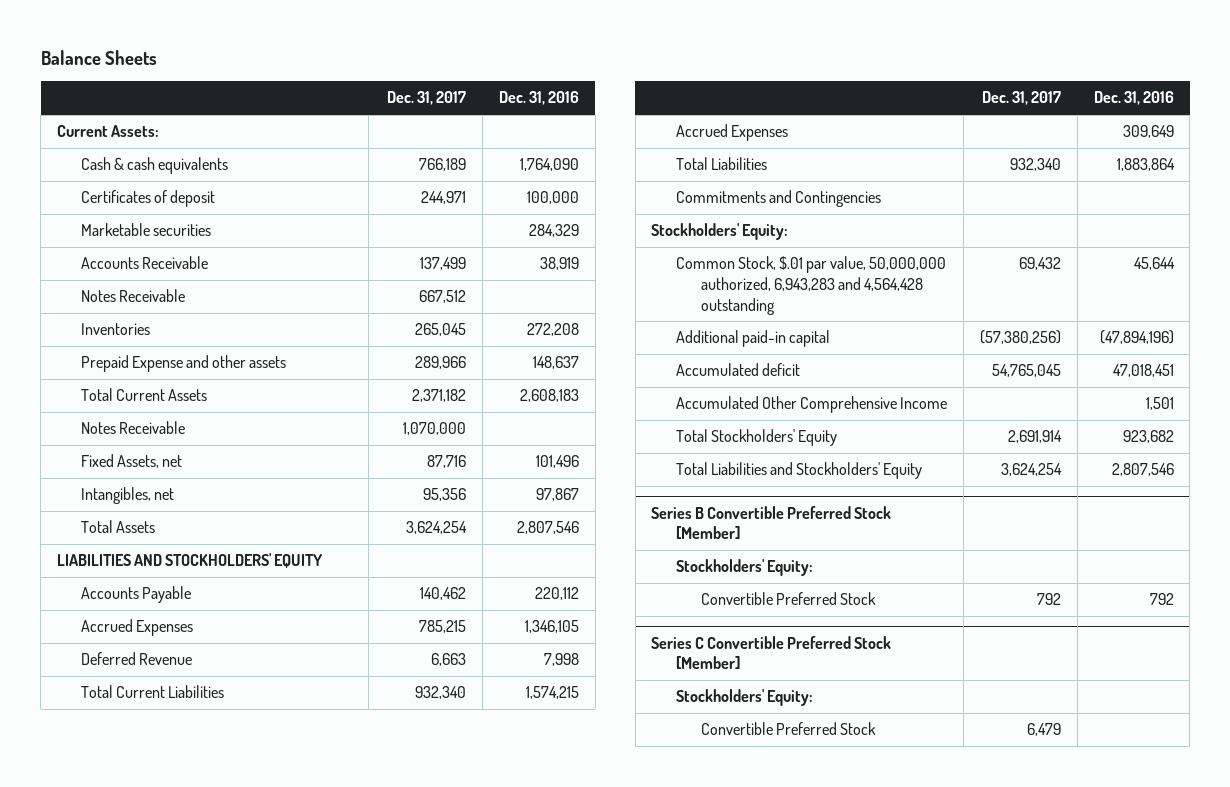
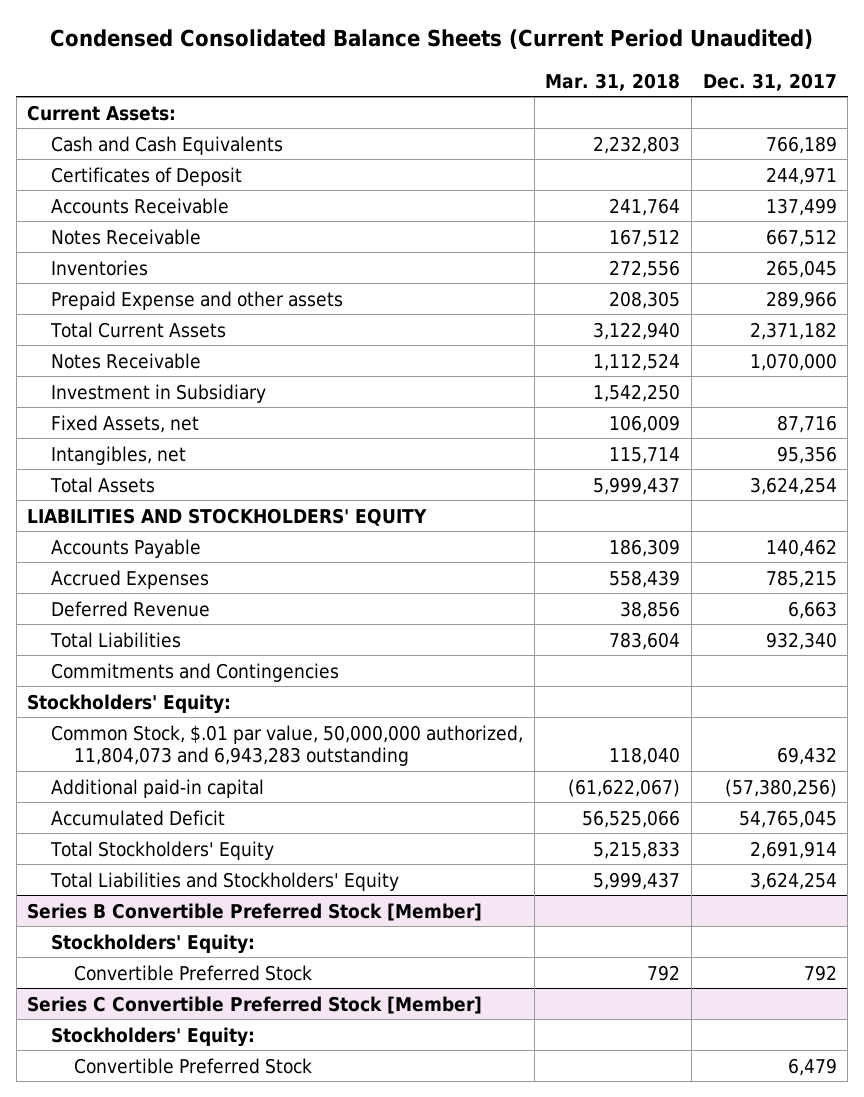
- Balance Sheets
+ Condensed Consolidated Balance Sheets (Current Period Unaudited)
- | Dec. 31, 2017 | Dec. 31, 2016
+ | Mar. 31, 2018 | Dec. 31, 2017
- Cash & cash equivalents | 766,189 | 1,764,090
- Certificates of deposit | 244,971 | 100,000
- Marketable securities | | 284,329
+ Cash and Cash Equivalents | 2,232,803 | 766,189
+ Certificates of Deposit | | 244,971
+ Investment in Subsidiary | 1,542,250 |
- Total Current Liabilities | 932,340 | 1,574,215
- Accrued Expenses | | 309,649
- Common Stock, $.01 par value, 50,000,000 authorized, 6,943,283 and 4,564,428 outstanding | 69,432 | 45,644
+ Common Stock, $.01 par value, 50,000,000 authorized, 11,804,073 and 6,943,283 outstanding | 118,040 | 69,432
- Accumulated deficit | 54,765,045 | 47,018,451
- Accumulated Other Comprehensive Income | | 1,501
+ Accumulated Deficit | 56,525,066 | 54,765,045

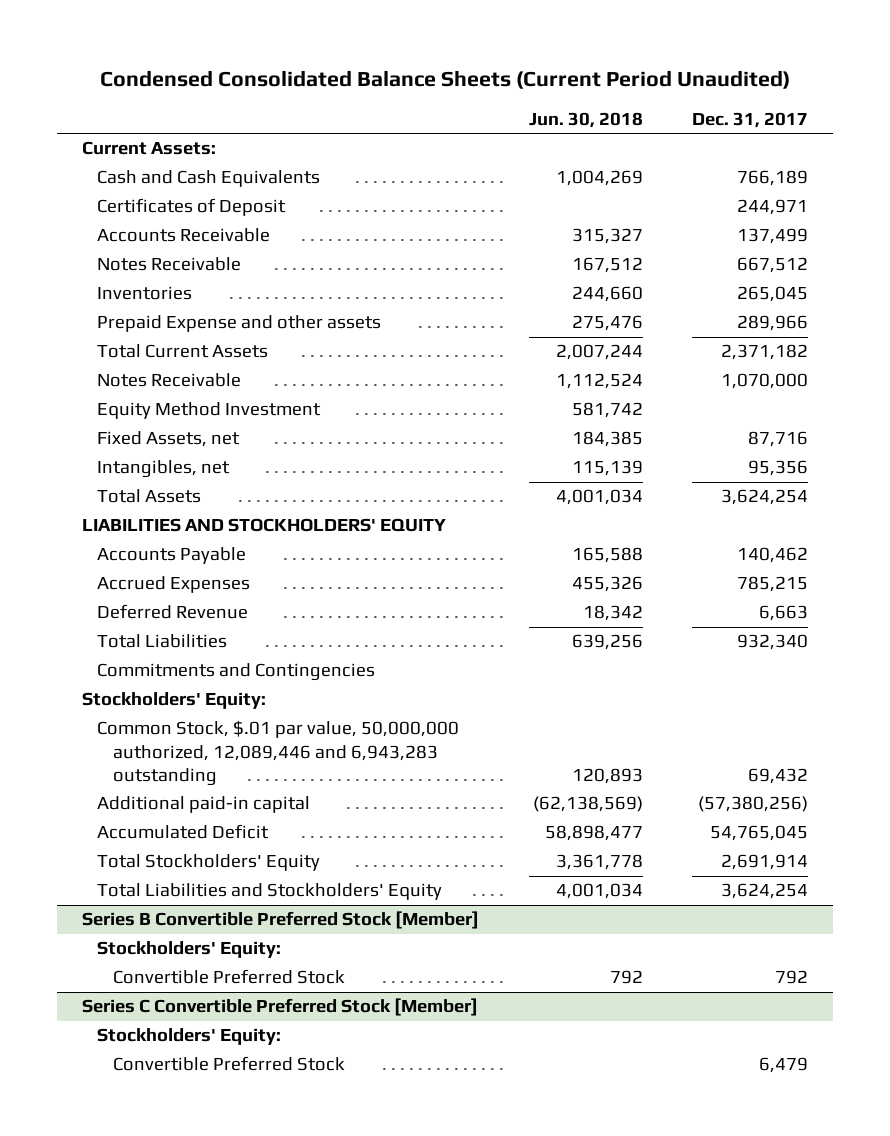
- | Mar. 31, 2018 | Dec. 31, 2017
+ | Jun. 30, 2018 | Dec. 31, 2017
- Investment in Subsidiary | 1,542,250 |
+ Equity Method Investment | 581,742 |
- Common Stock, $.01 par value, 50,000,000 authorized, 11,804,073 and 6,943,283 outstanding | 118,040 | 69,432
+ Common Stock, $.01 par value, 50,000,000 authorized, 12,089,446 and 6,943,283 outstanding | 120,893 | 69,432

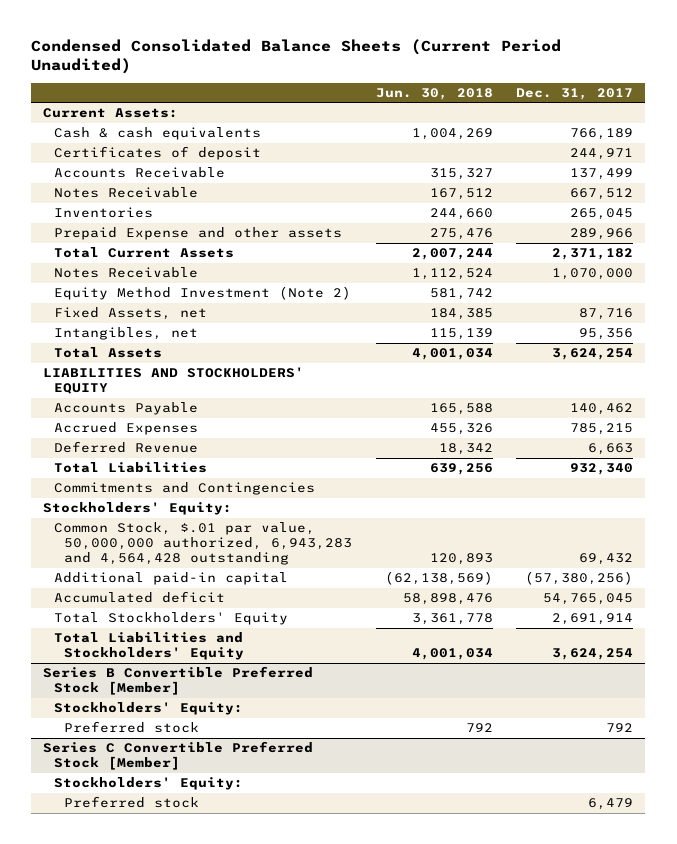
- Cash and Cash Equivalents | 1,004,269 | 766,189
- Certificates of Deposit | | 244,971
+ Cash & cash equivalents | 1,004,269 | 766,189
+ Certificates of deposit | | 244,971
- Equity Method Investment | 581,742 |
+ Equity Method Investment (Note 2) | 581,742 |
- Common Stock, $.01 par value, 50,000,000 authorized, 12,089,446 and 6,943,283 outstanding | 120,893 | 69,432
+ Common Stock, $.01 par value, 50,000,000 authorized, 6,943,283 and 4,564,428 outstanding | 120,893 | 69,432
- Accumulated Deficit | 58,898,477 | 54,765,045
+ Accumulated deficit | 58,898,476 | 54,765,045
@ Series B Convertible Preferred Stock [Member]
- Convertible Preferred Stock | 792 | 792
+ Preferred stock | 792 | 792
@ Series C Convertible Preferred Stock [Member]
- Convertible Preferred Stock | | 6,479
+ Preferred stock | | 6,479

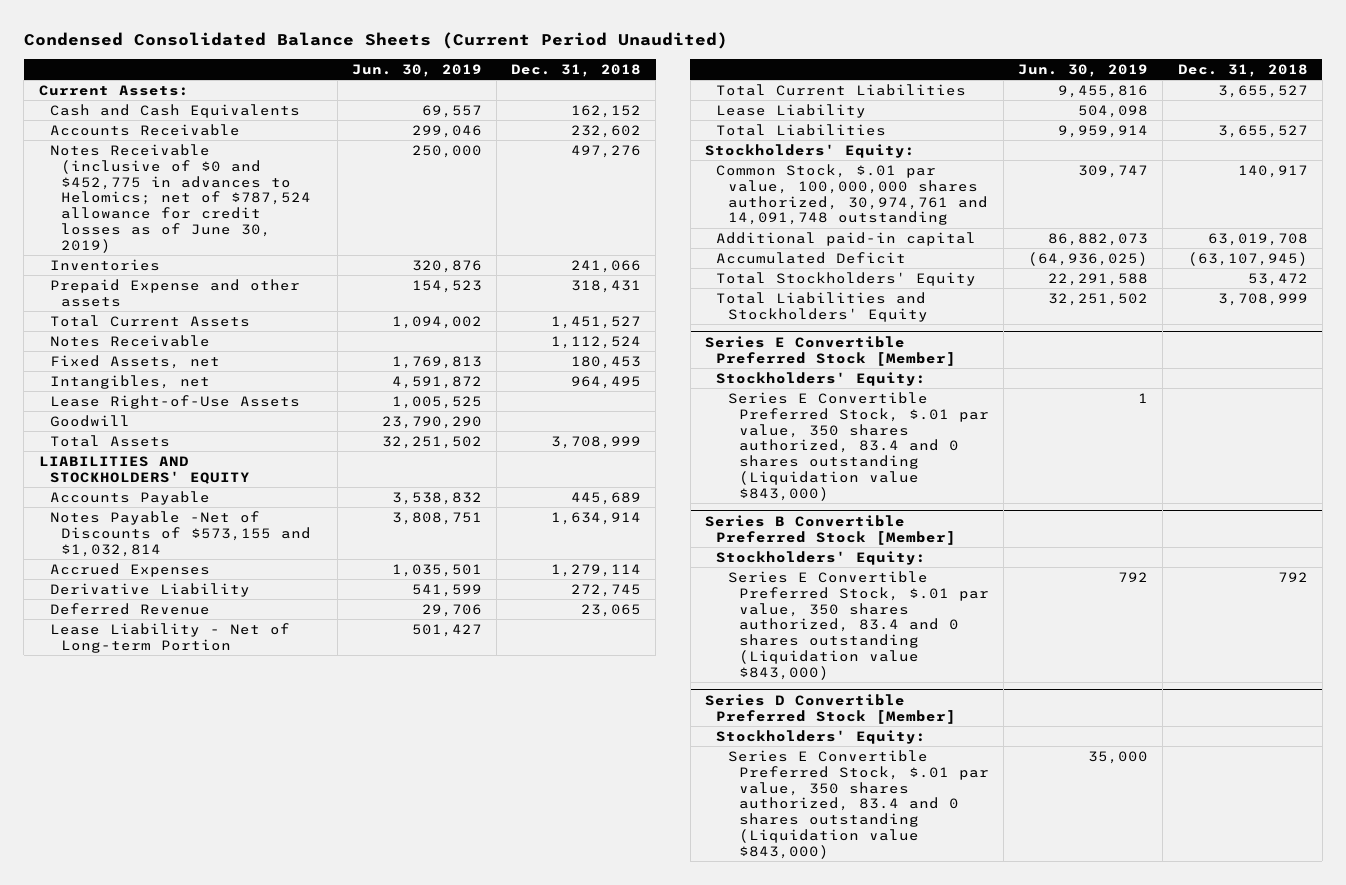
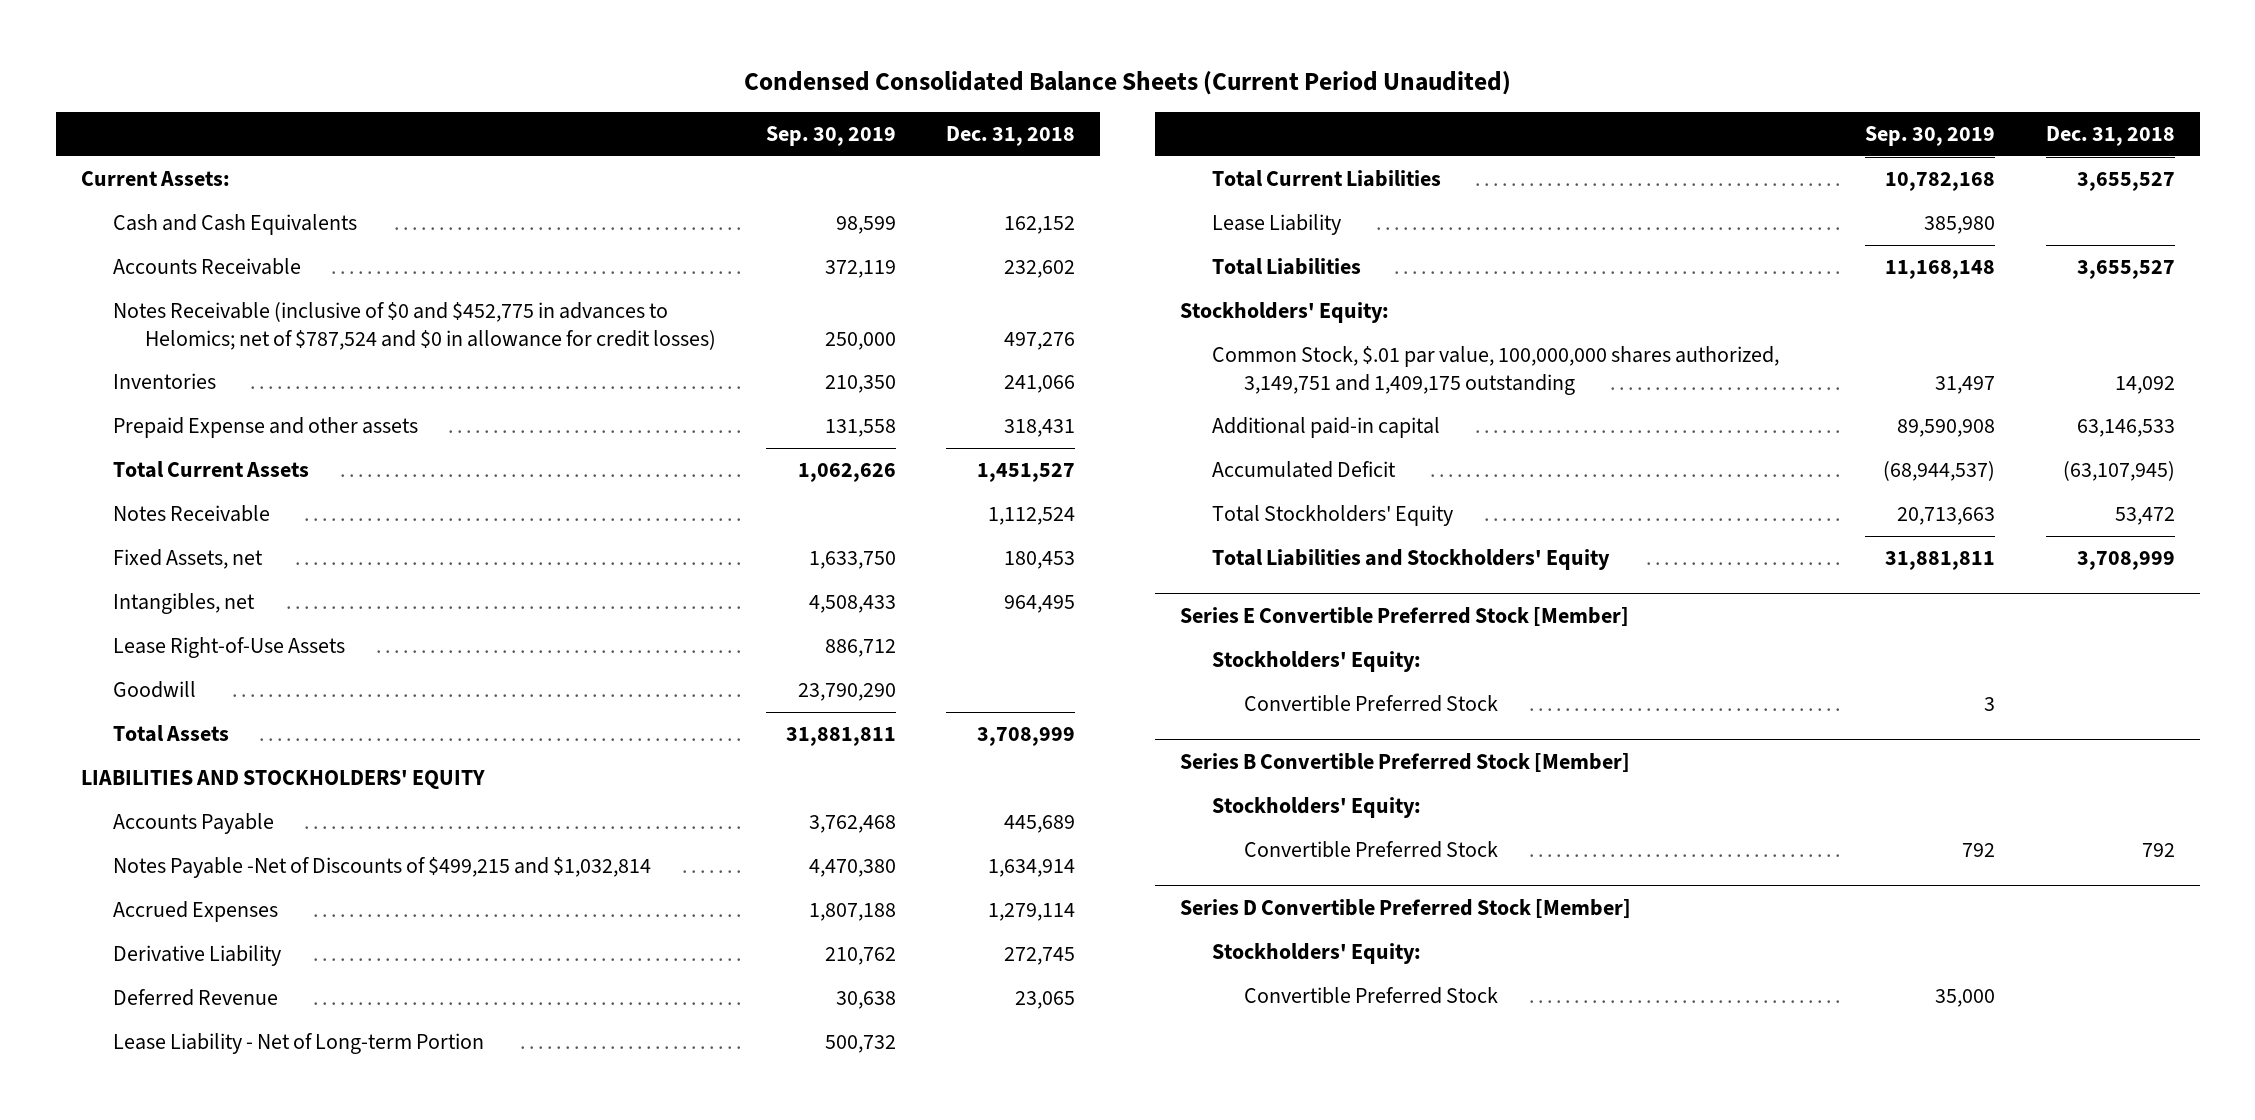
- | Jun. 30, 2019 | Dec. 31, 2018
+ | Sep. 30, 2019 | Dec. 31, 2018
- Notes Receivable (inclusive of $0 and $452,775 in advances to Helomics; net of $787,524 allowance for credit losses as of June 30, 2019) | 250,000 | 497,276
+ Notes Receivable (inclusive of $0 and $452,775 in advances to Helomics; net of $787,524 and $0 in allowance for credit losses) | 250,000 | 497,276
- Notes Payable -Net of Discounts of $573,155 and $1,032,814 | 3,808,751 | 1,634,914
+ Notes Payable -Net of Discounts of $499,215 and $1,032,814 | 4,470,380 | 1,634,914
- Common Stock, $.01 par value, 100,000,000 shares authorized, 30,974,761 and 14,091,748 outstanding | 309,747 | 140,917
- Additional paid-in capital | 86,882,073 | 63,019,708
+ Common Stock, $.01 par value, 100,000,000 shares authorized, 3,149,751 and 1,409,175 outstanding | 31,497 | 14,092
+ Additional paid-in capital | 89,590,908 | 63,146,533
@ Series E Convertible Preferred Stock [Member]
- Series E Convertible Preferred Stock, $.01 par value, 350 shares authorized, 83.4 and 0 shares outstanding (Liquidation value $843,000) | 1 |
+ Convertible Preferred Stock | 3 |
@ Series B Convertible Preferred Stock [Member]
- Series E Convertible Preferred Stock, $.01 par value, 350 shares authorized, 83.4 and 0 shares outstanding (Liquidation value $843,000) | 792 | 792
+ Convertible Preferred Stock | 792 | 792
@ Series D Convertible Preferred Stock [Member]
- Series E Convertible Preferred Stock, $.01 par value, 350 shares authorized, 83.4 and 0 shares outstanding (Liquidation value $843,000) | 35,000 |
+ Convertible Preferred Stock | 35,000 |

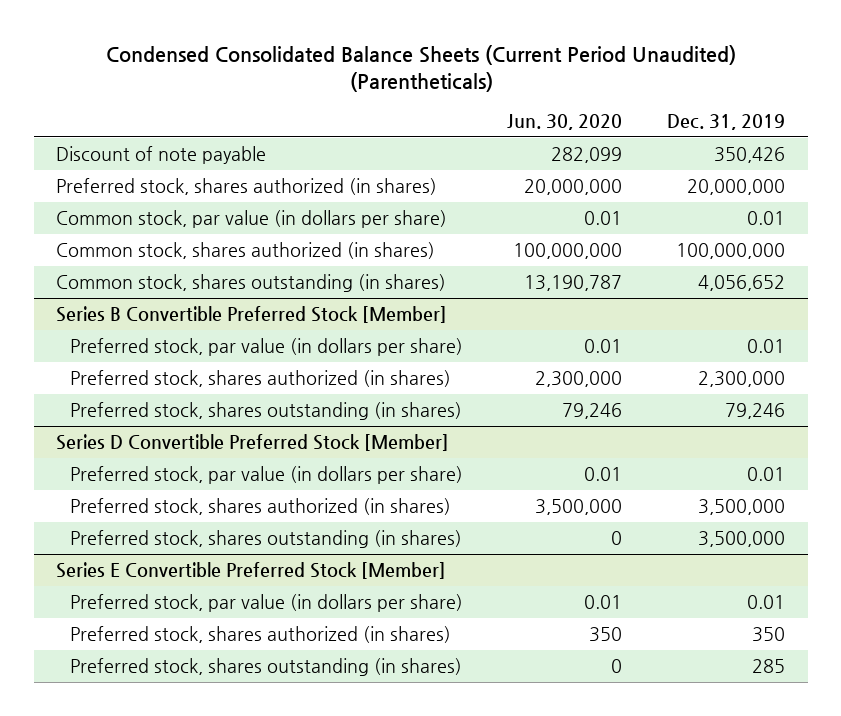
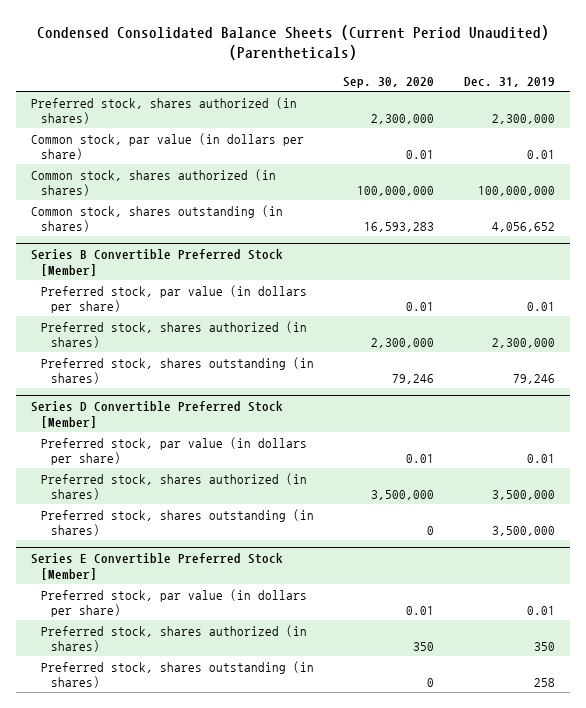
- | Jun. 30, 2020 | Dec. 31, 2019
+ | Sep. 30, 2020 | Dec. 31, 2019
- Discount of note payable | 282,099 | 350,426
- Preferred stock, shares authorized (in shares) | 20,000,000 | 20,000,000
+ Preferred stock, shares authorized (in shares) | 2,300,000 | 2,300,000
@ Series E Convertible Preferred Stock [Member]
- Preferred stock, shares outstanding (in shares) | 0 | 285
+ Preferred stock, shares outstanding (in shares) | 0 | 258

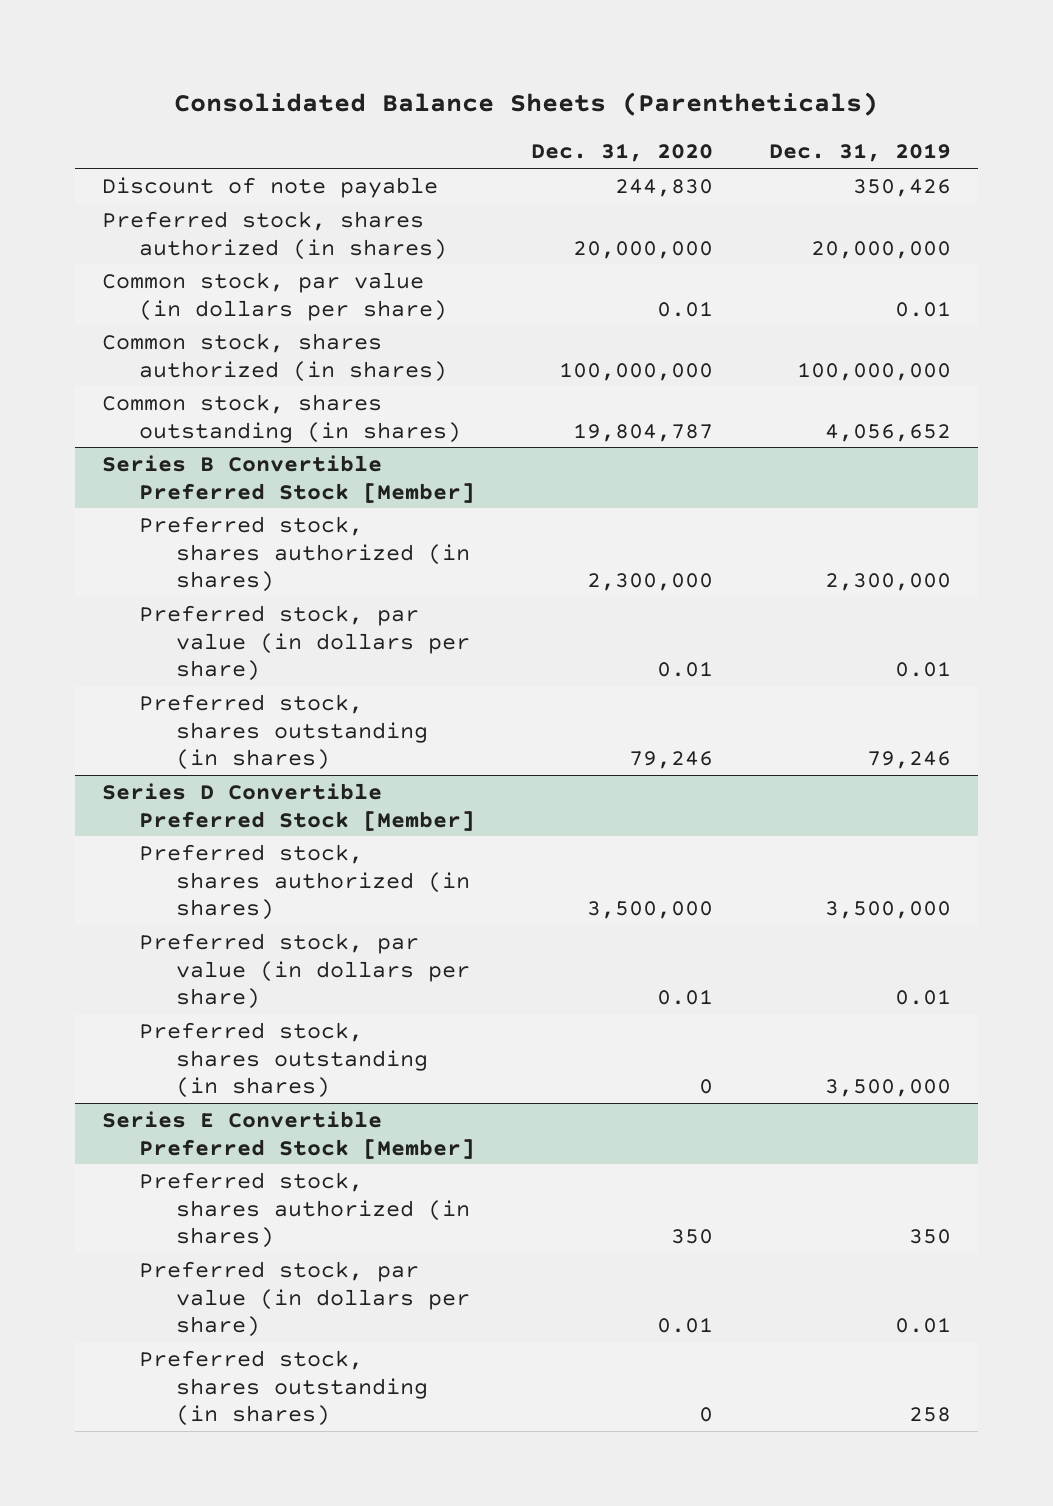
- Condensed Consolidated Balance Sheets (Current Period Unaudited) (Parentheticals)
+ Consolidated Balance Sheets (Parentheticals)
- | Sep. 30, 2020 | Dec. 31, 2019
+ | Dec. 31, 2020 | Dec. 31, 2019
- Preferred stock, shares authorized (in shares) | 2,300,000 | 2,300,000
+ Discount of note payable | 244,830 | 350,426
+ Preferred stock, shares authorized (in shares) | 20,000,000 | 20,000,000
@ Series B Convertible Preferred Stock [Member]
moved down: Preferred stock, par value (in dollars per share) | 0.01 | 0.01
@ Series D Convertible Preferred Stock [Member]
moved down: Preferred stock, par value (in dollars per share) | 0.01 | 0.01
@ Series E Convertible Preferred Stock [Member]
moved down: Preferred stock, par value (in dollars per share) | 0.01 | 0.01

